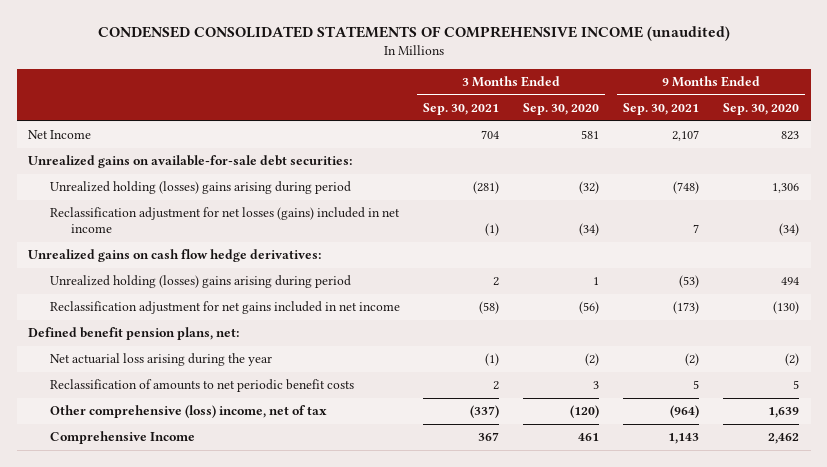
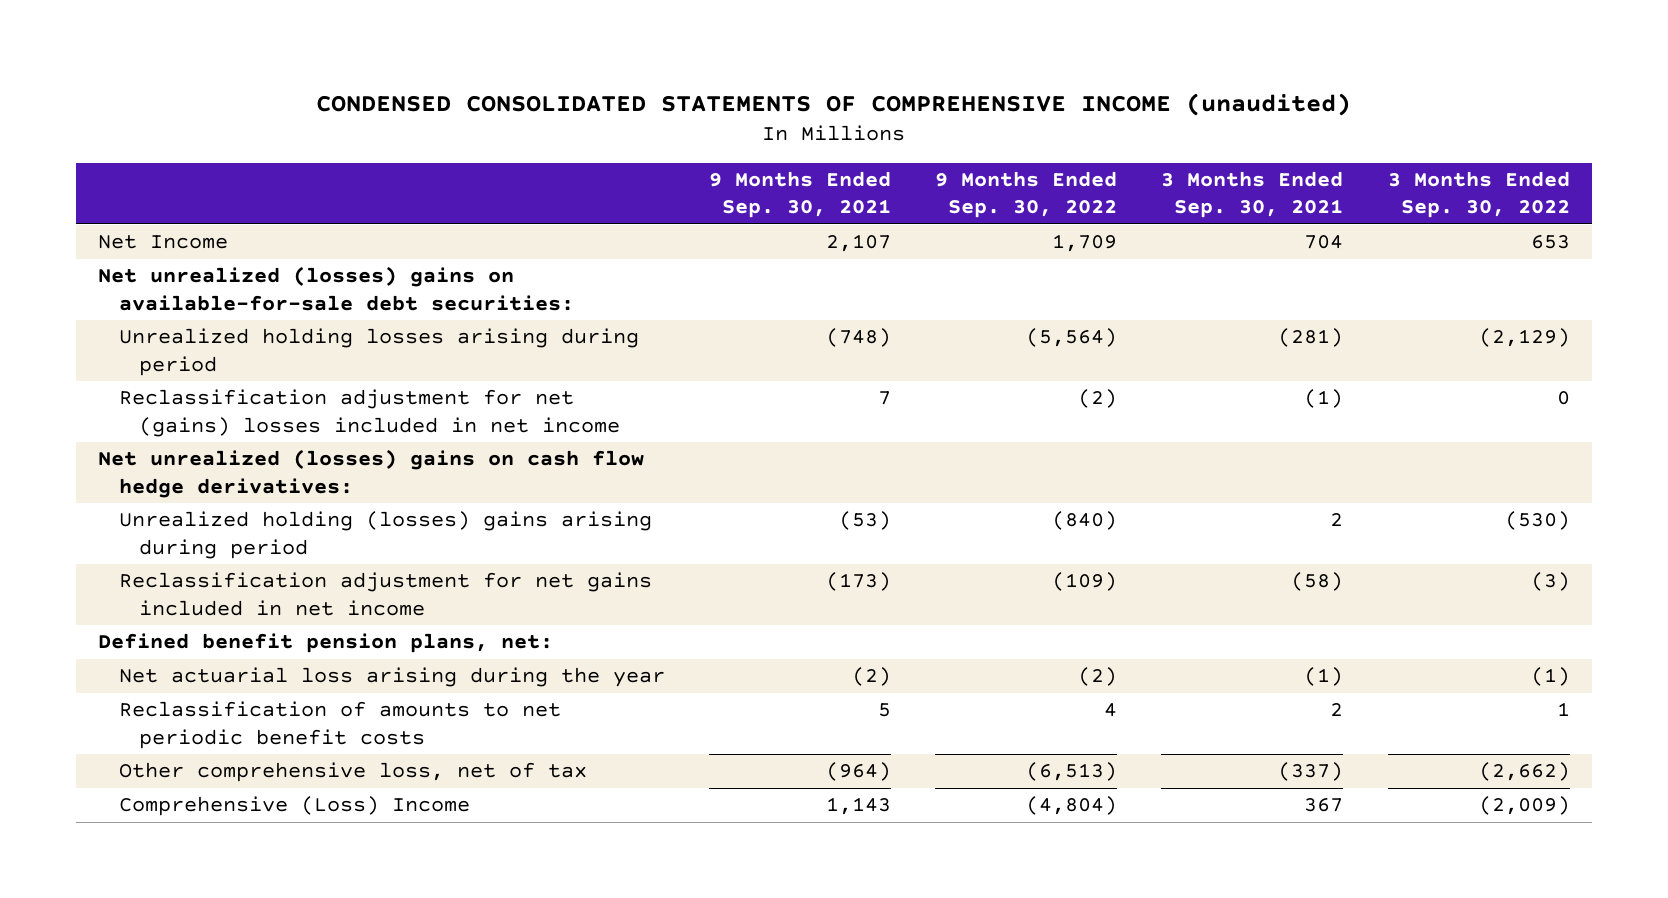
- | 3 Months Ended Sep. 30, 2021 | 3 Months Ended Sep. 30, 2020 | 9 Months Ended Sep. 30, 2021 | 9 Months Ended Sep. 30, 2020
+ | 9 Months Ended Sep. 30, 2021 | 9 Months Ended Sep. 30, 2022 | 3 Months Ended Sep. 30, 2021 | 3 Months Ended Sep. 30, 2022
- Unrealized gains on available-for-sale debt securities:
- Unrealized holding (losses) gains arising during period | (281) | (32) | (748) | 1,306
- Reclassification adjustment for net losses (gains) included in net income | (1) | (34) | 7 | (34)
- Unrealized gains on cash flow hedge derivatives:
+ Net unrealized (losses) gains on available-for-sale debt securities:
+ Unrealized holding losses arising during period | (748) | (5,564) | (281) | (2,129)
+ Reclassification adjustment for net (gains) losses included in net income | 7 | (2) | (1) | 0
+ Net unrealized (losses) gains on cash flow hedge derivatives:
- Other comprehensive (loss) income, net of tax | (337) | (120) | (964) | 1,639
- Comprehensive Income | 367 | 461 | 1,143 | 2,462
+ Other comprehensive loss, net of tax | (964) | (6,513) | (337) | (2,662)
+ Comprehensive (Loss) Income | 1,143 | (4,804) | 367 | (2,009)

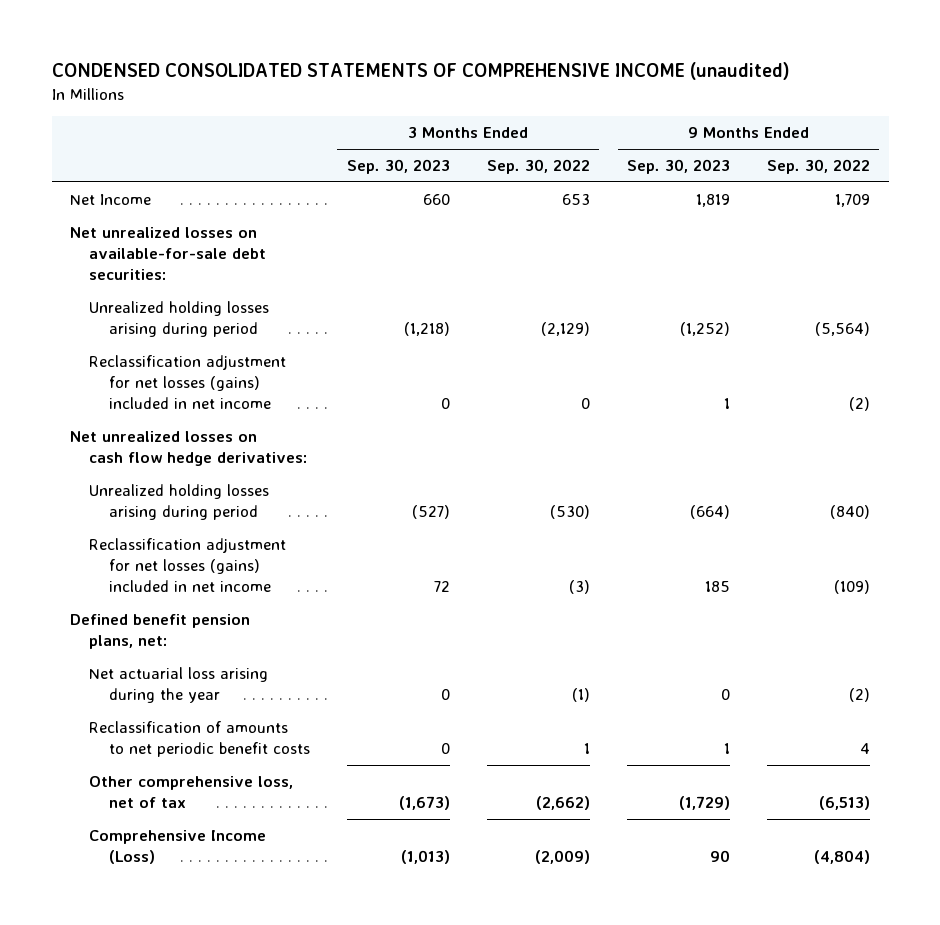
- | 9 Months Ended Sep. 30, 2021 | 9 Months Ended Sep. 30, 2022 | 3 Months Ended Sep. 30, 2021 | 3 Months Ended Sep. 30, 2022
+ | 3 Months Ended Sep. 30, 2023 | 3 Months Ended Sep. 30, 2022 | 9 Months Ended Sep. 30, 2023 | 9 Months Ended Sep. 30, 2022
- Net unrealized (losses) gains on available-for-sale debt securities:
+ Net unrealized losses on available-for-sale debt securities:
- Reclassification adjustment for net (gains) losses included in net income | 7 | (2) | (1) | 0
- Net unrealized (losses) gains on cash flow hedge derivatives:
- Unrealized holding (losses) gains arising during period | (53) | (840) | 2 | (530)
- Reclassification adjustment for net gains included in net income | (173) | (109) | (58) | (3)
+ Reclassification adjustment for net losses (gains) included in net income | 0 | 0 | 1 | (2)
+ Net unrealized losses on cash flow hedge derivatives:
+ Unrealized holding losses arising during period | (527) | (530) | (664) | (840)
+ Reclassification adjustment for net losses (gains) included in net income | 72 | (3) | 185 | (109)
- Comprehensive (Loss) Income | 1,143 | (4,804) | 367 | (2,009)
+ Comprehensive Income (Loss) | (1,013) | (2,009) | 90 | (4,804)

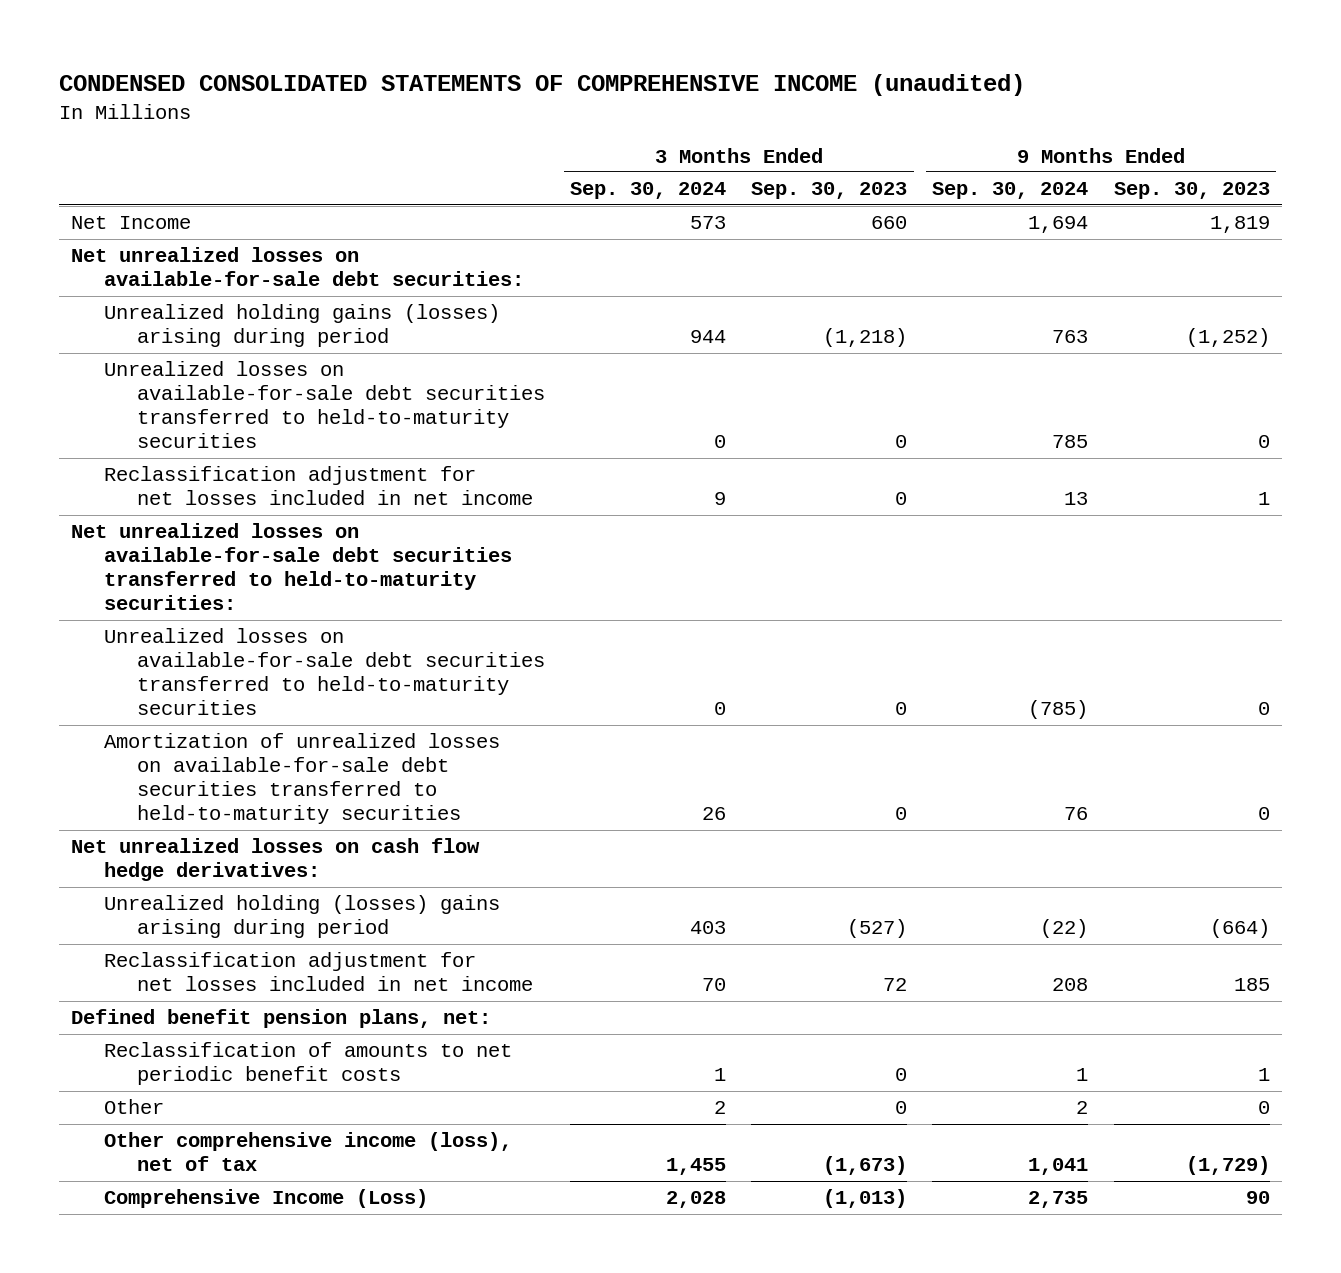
- | 3 Months Ended Sep. 30, 2023 | 3 Months Ended Sep. 30, 2022 | 9 Months Ended Sep. 30, 2023 | 9 Months Ended Sep. 30, 2022
+ | 3 Months Ended Sep. 30, 2024 | 3 Months Ended Sep. 30, 2023 | 9 Months Ended Sep. 30, 2024 | 9 Months Ended Sep. 30, 2023
- Unrealized holding losses arising during period | (1,218) | (2,129) | (1,252) | (5,564)
- Reclassification adjustment for net losses (gains) included in net income | 0 | 0 | 1 | (2)
+ Unrealized holding gains (losses) arising during period | 944 | (1,218) | 763 | (1,252)
+ Unrealized losses on available-for-sale debt securities transferred to held-to-maturity securities | 0 | 0 | 785 | 0
+ Reclassification adjustment for net losses included in net income | 9 | 0 | 13 | 1
+ Net unrealized losses on available-for-sale debt securities transferred to held-to-maturity securities:
+ Unrealized losses on available-for-sale debt securities transferred to held-to-maturity securities | 0 | 0 | (785) | 0
+ Amortization of unrealized losses on available-for-sale debt securities transferred to held-to-maturity securities | 26 | 0 | 76 | 0
- Unrealized holding losses arising during period | (527) | (530) | (664) | (840)
- Reclassification adjustment for net losses (gains) included in net income | 72 | (3) | 185 | (109)
+ Unrealized holding (losses) gains arising during period | 403 | (527) | (22) | (664)
+ Reclassification adjustment for net losses included in net income | 70 | 72 | 208 | 185
- Net actuarial loss arising during the year | 0 | (1) | 0 | (2)
- Other comprehensive loss, net of tax | (1,673) | (2,662) | (1,729) | (6,513)
+ Other | 2 | 0 | 2 | 0
+ Other comprehensive income (loss), net of tax | 1,455 | (1,673) | 1,041 | (1,729)

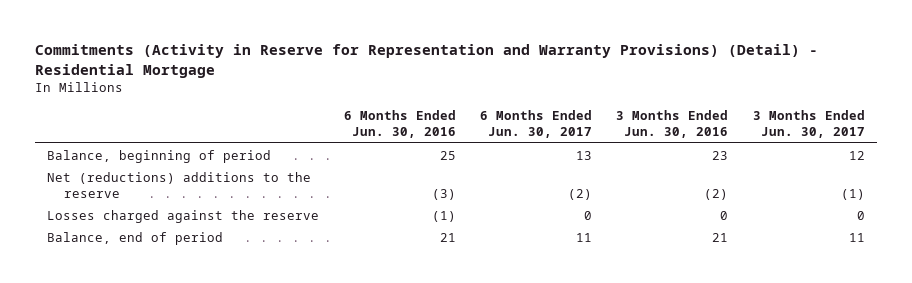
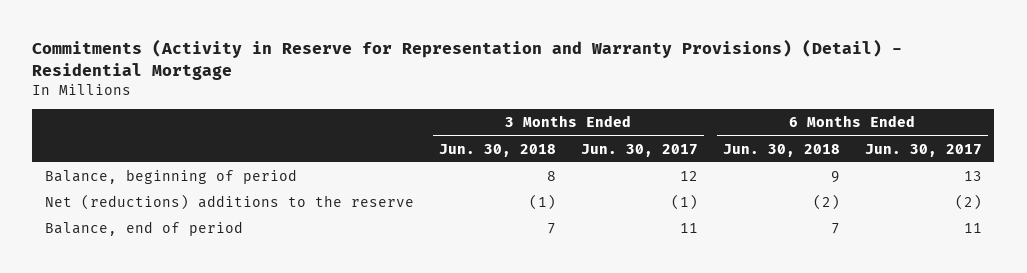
- | 6 Months Ended Jun. 30, 2016 | 6 Months Ended Jun. 30, 2017 | 3 Months Ended Jun. 30, 2016 | 3 Months Ended Jun. 30, 2017
+ | 3 Months Ended Jun. 30, 2018 | 3 Months Ended Jun. 30, 2017 | 6 Months Ended Jun. 30, 2018 | 6 Months Ended Jun. 30, 2017
- Losses charged against the reserve | (1) | 0 | 0 | 0

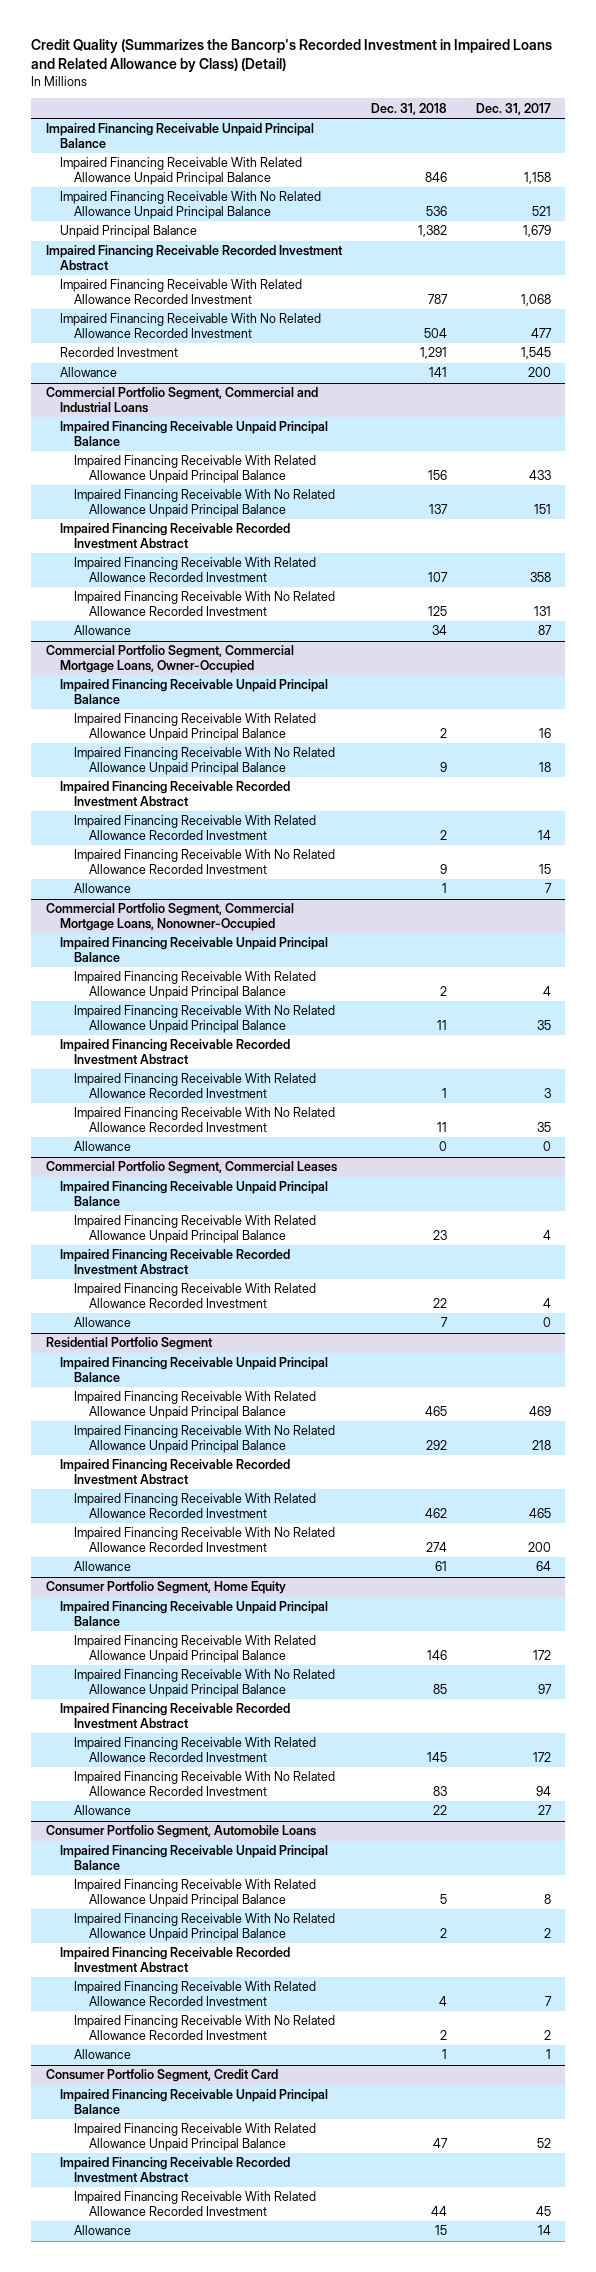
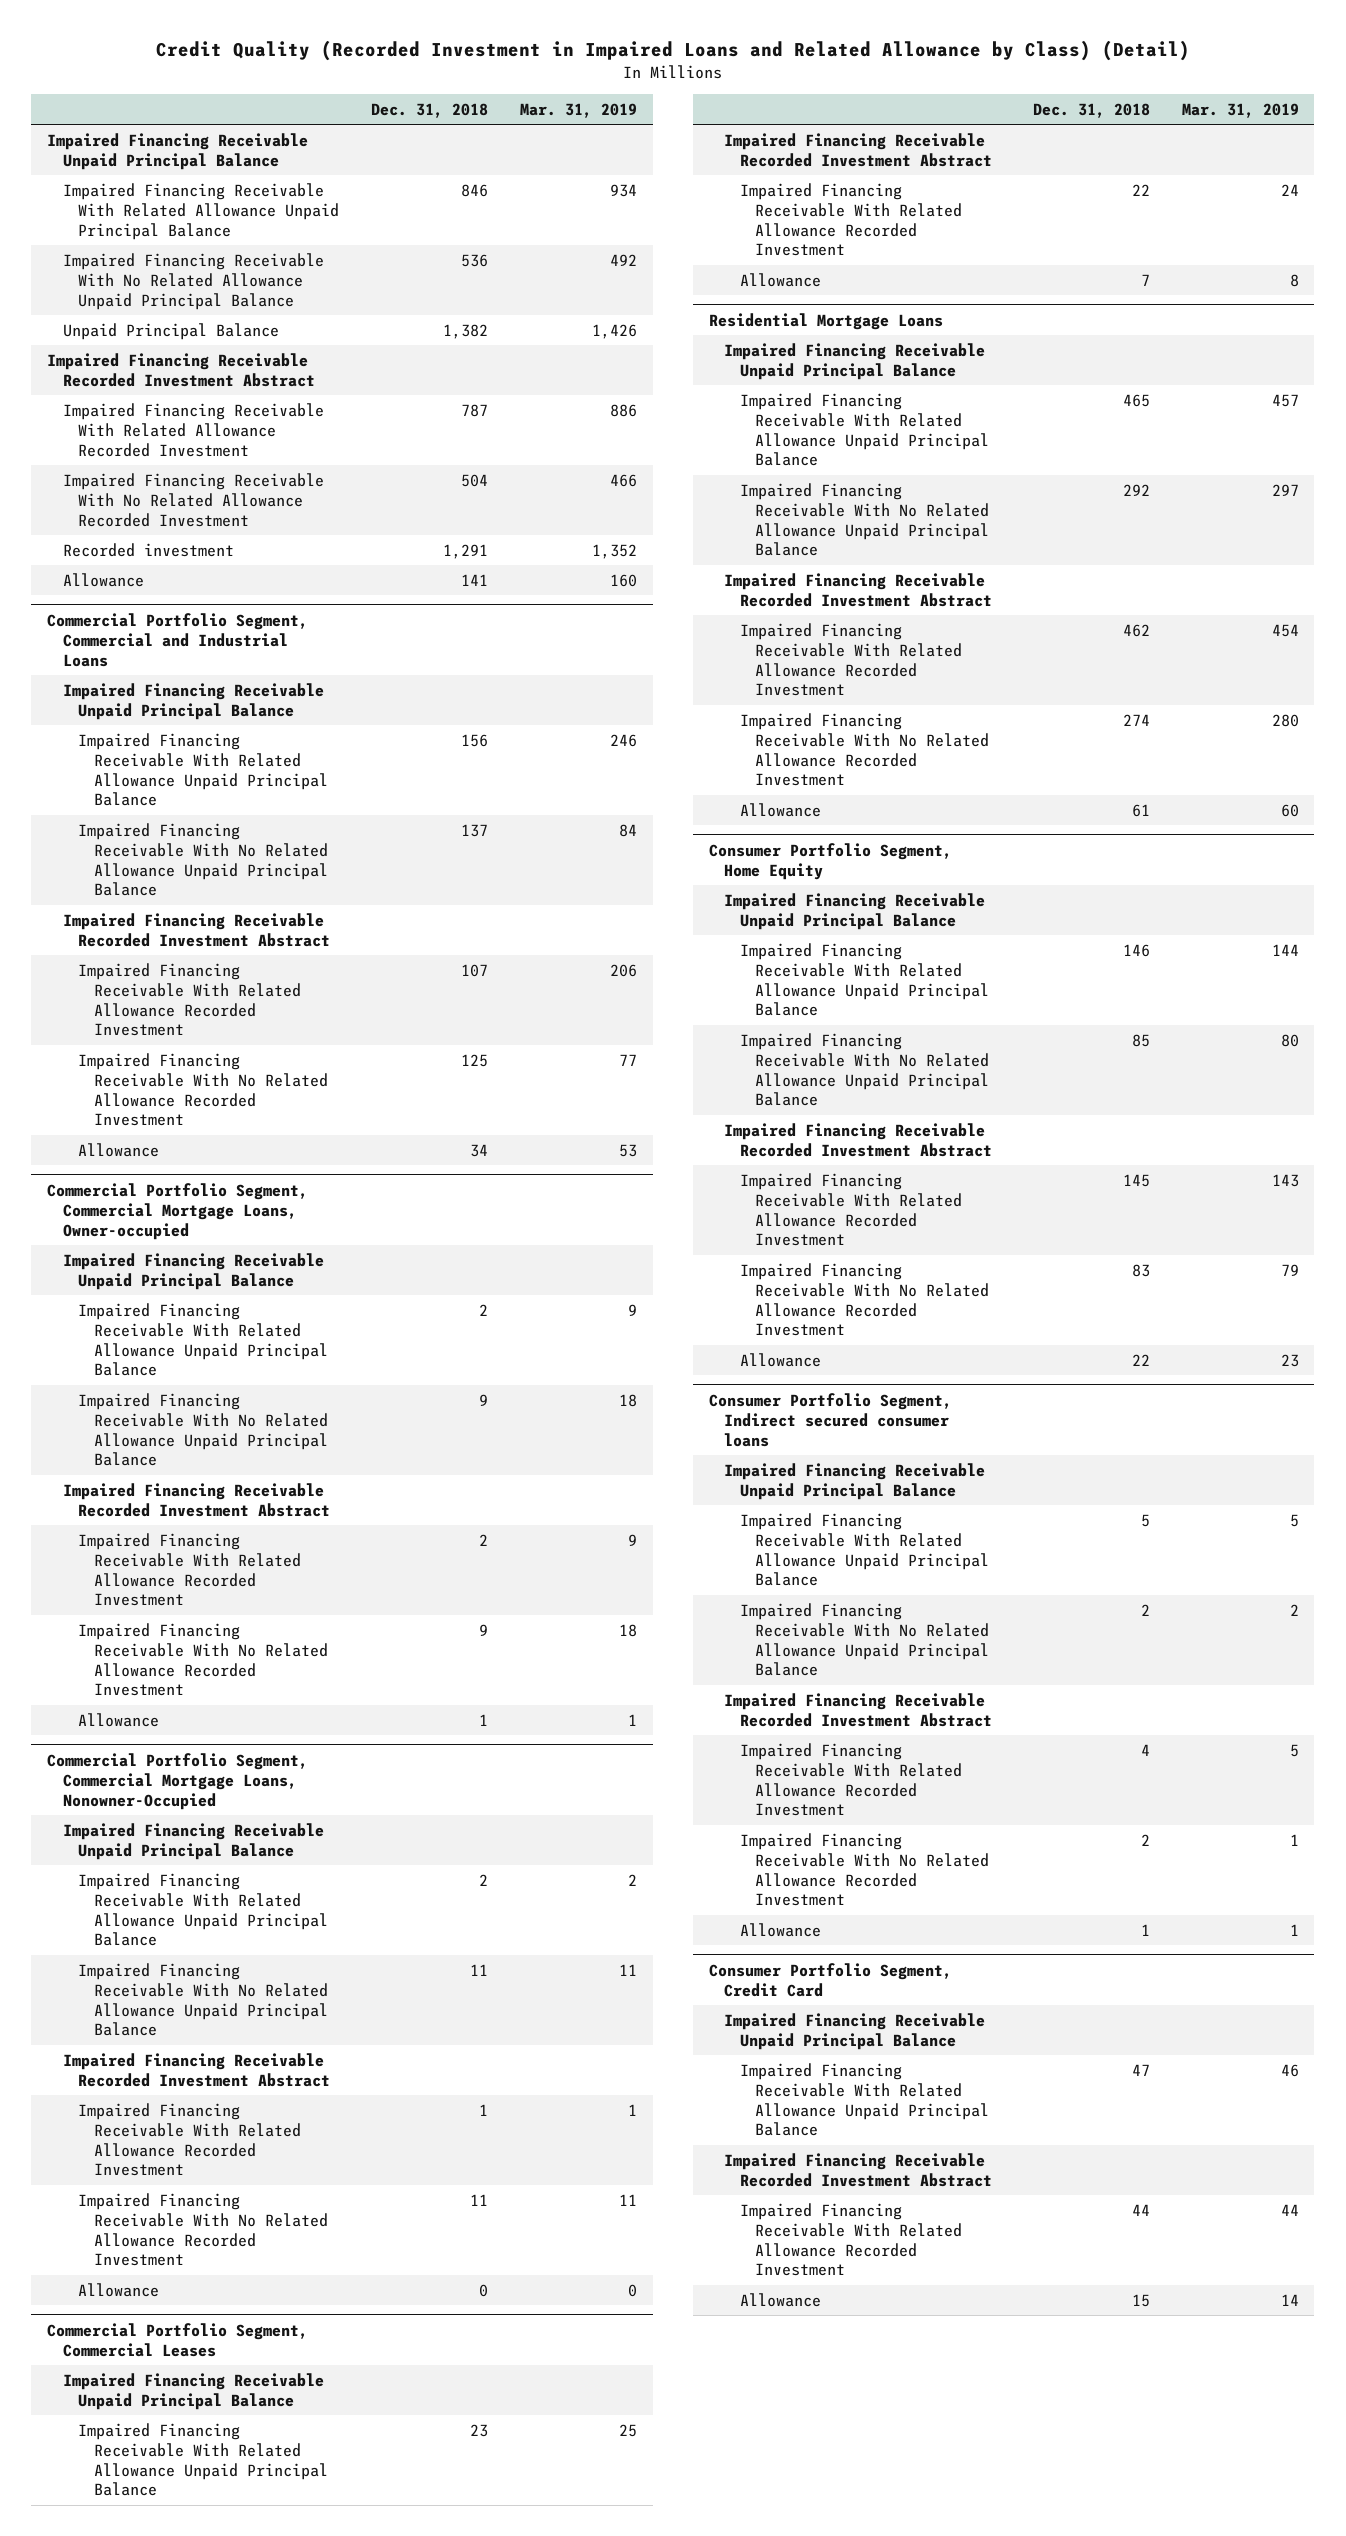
- Credit Quality (Summarizes the Bancorp's Recorded Investment in Impaired Loans and Related Allowance by Class) (Detail)
+ Credit Quality (Recorded Investment in Impaired Loans and Related Allowance by Class) (Detail)
- | Dec. 31, 2018 | Dec. 31, 2017
+ | Dec. 31, 2018 | Mar. 31, 2019
- Recorded Investment | 1,291 | 1,545
+ Recorded investment | 1,291 | 1,352
- Commercial Portfolio Segment, Commercial Mortgage Loans, Owner-Occupied
+ Commercial Portfolio Segment, Commercial Mortgage Loans, Owner-occupied
- Residential Portfolio Segment
+ Residential Mortgage Loans
- Consumer Portfolio Segment, Automobile Loans
+ Consumer Portfolio Segment, Indirect secured consumer loans

